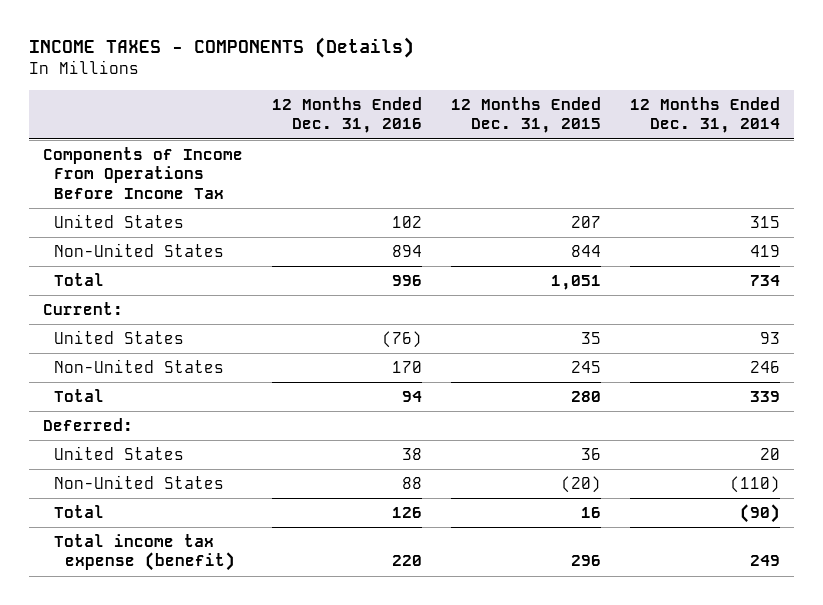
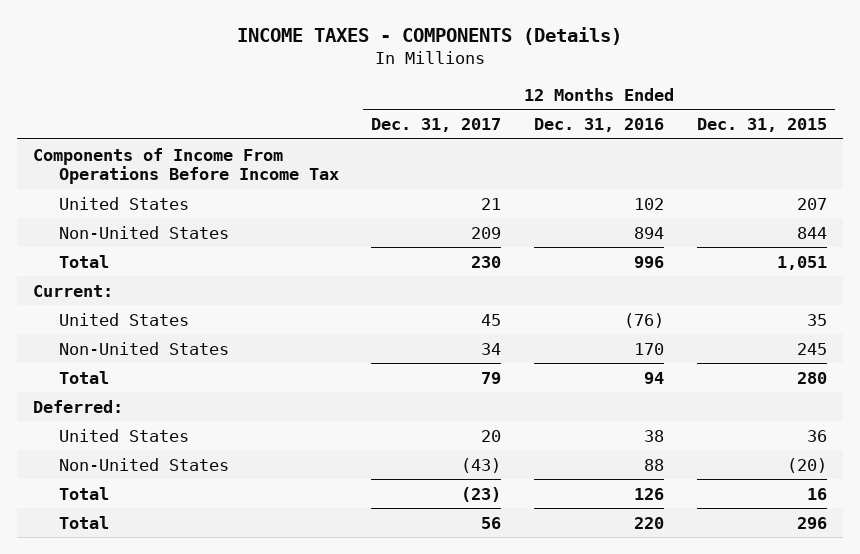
- | 12 Months Ended Dec. 31, 2016 | 12 Months Ended Dec. 31, 2015 | 12 Months Ended Dec. 31, 2014
+ | 12 Months Ended Dec. 31, 2017 | 12 Months Ended Dec. 31, 2016 | 12 Months Ended Dec. 31, 2015
- Total income tax expense (benefit) | 220 | 296 | 249
+ Total | 56 | 220 | 296

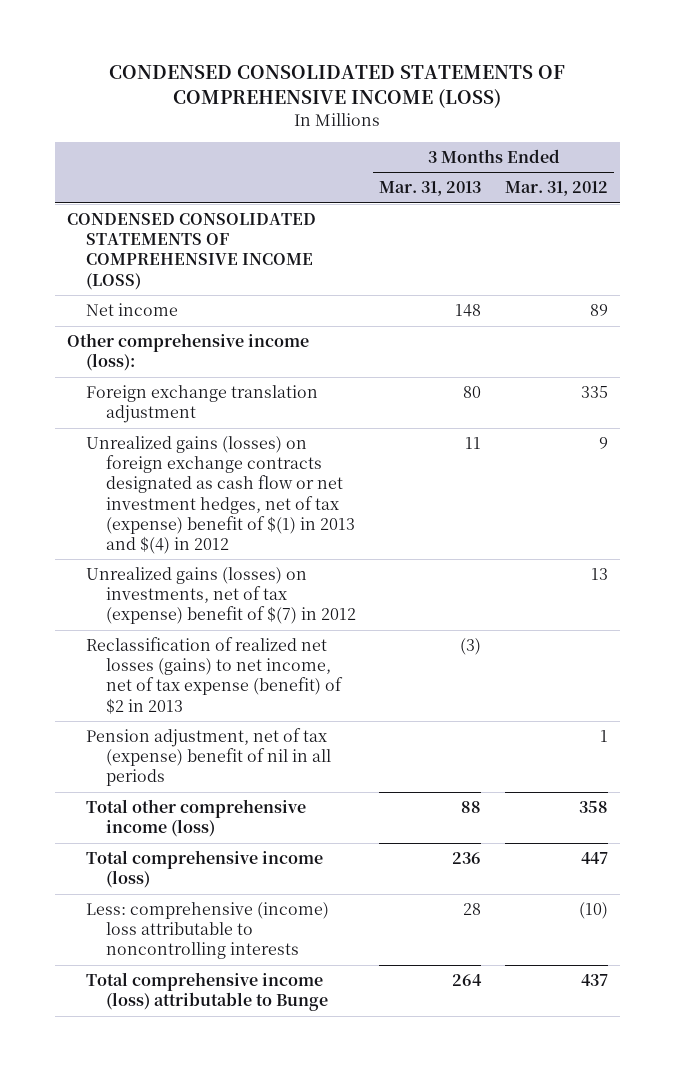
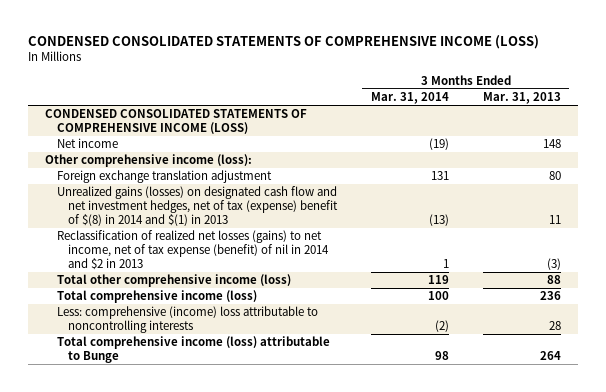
- | 3 Months Ended Mar. 31, 2013 | 3 Months Ended Mar. 31, 2012
+ | 3 Months Ended Mar. 31, 2014 | 3 Months Ended Mar. 31, 2013
- Unrealized gains (losses) on foreign exchange contracts designated as cash flow or net investment hedges, net of tax (expense) benefit of $(1) in 2013 and $(4) in 2012 | 11 | 9
- Unrealized gains (losses) on investments, net of tax (expense) benefit of $(7) in 2012 | | 13
- Reclassification of realized net losses (gains) to net income, net of tax expense (benefit) of $2 in 2013 | (3) |
- Pension adjustment, net of tax (expense) benefit of nil in all periods | | 1
+ Unrealized gains (losses) on designated cash flow and net investment hedges, net of tax (expense) benefit of $(8) in 2014 and $(1) in 2013 | (13) | 11
+ Reclassification of realized net losses (gains) to net income, net of tax expense (benefit) of nil in 2014 and $2 in 2013 | 1 | (3)

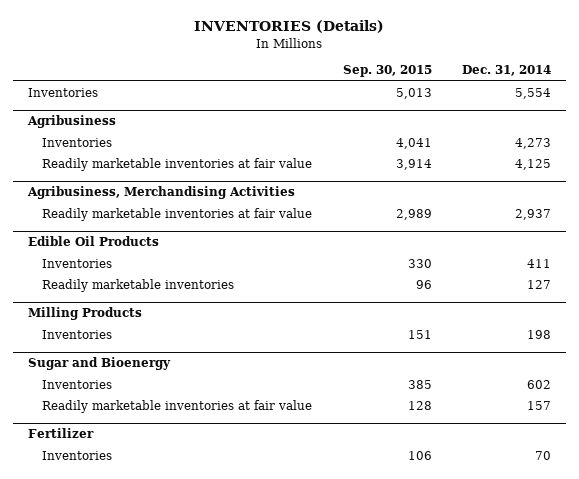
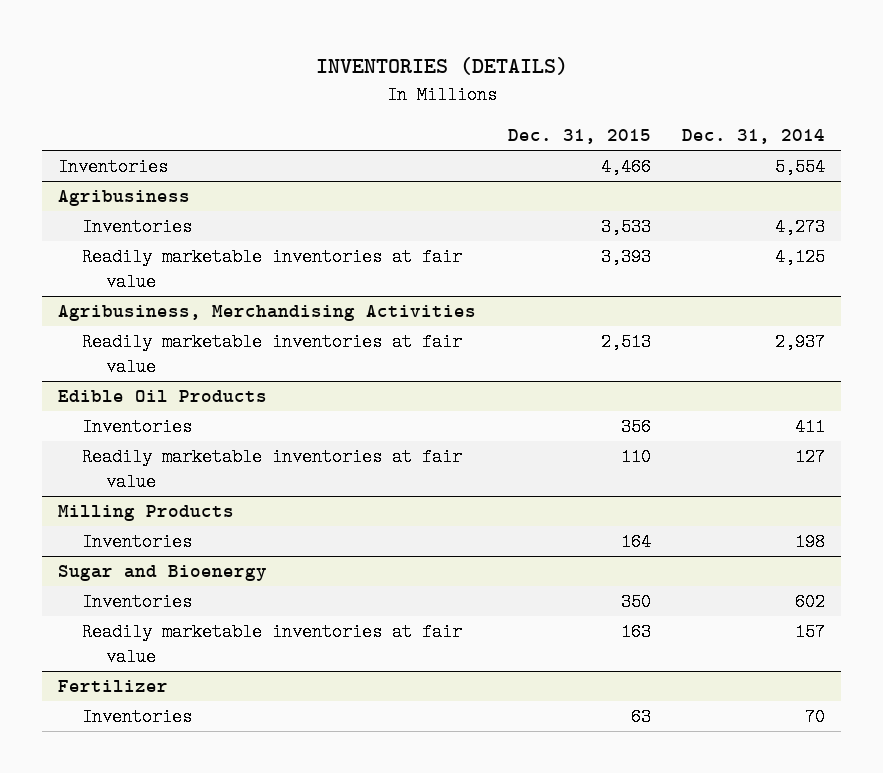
- INVENTORIES (Details)
+ INVENTORIES (DETAILS)
- | Sep. 30, 2015 | Dec. 31, 2014
+ | Dec. 31, 2015 | Dec. 31, 2014
@ Edible Oil Products
- Readily marketable inventories | 96 | 127
+ Readily marketable inventories at fair value | 110 | 127

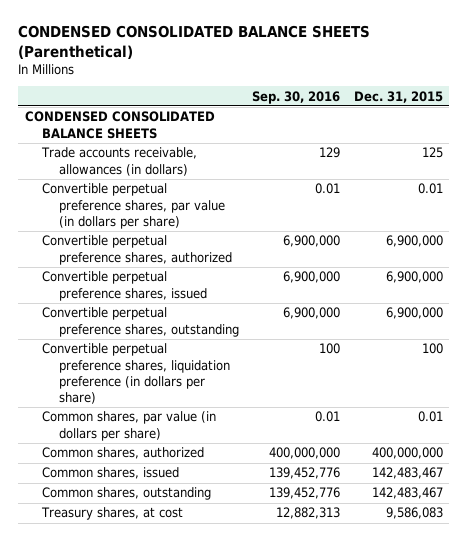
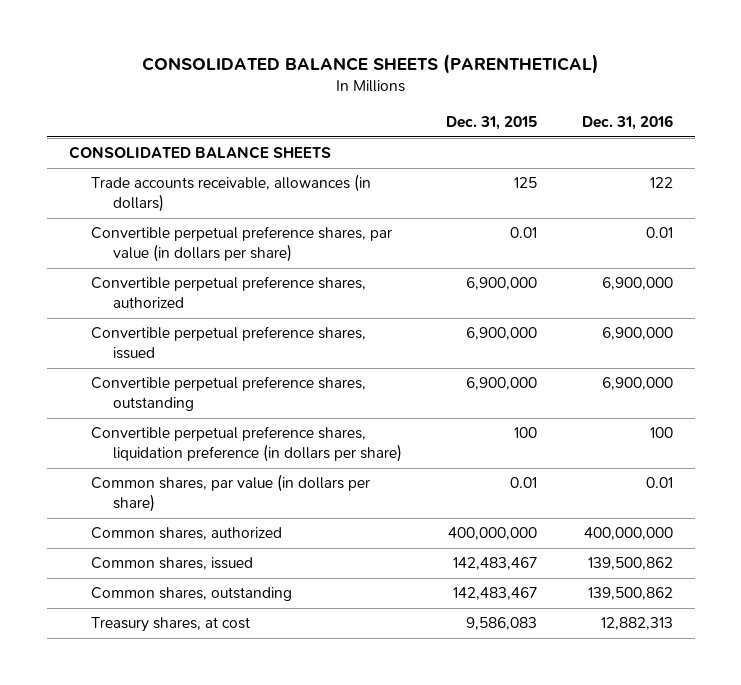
- CONDENSED CONSOLIDATED BALANCE SHEETS (Parenthetical)
+ CONSOLIDATED BALANCE SHEETS (PARENTHETICAL)
- | Sep. 30, 2016 | Dec. 31, 2015
+ | Dec. 31, 2015 | Dec. 31, 2016
- CONDENSED CONSOLIDATED BALANCE SHEETS
+ CONSOLIDATED BALANCE SHEETS

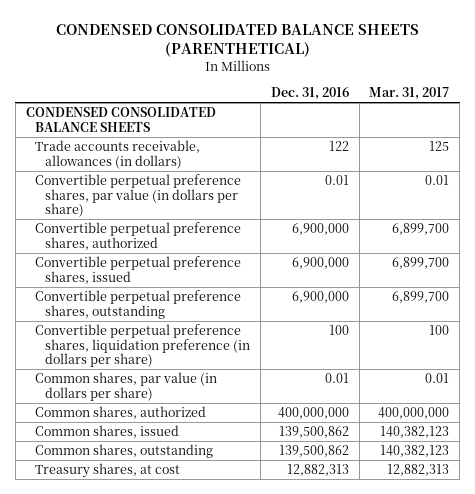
- CONSOLIDATED BALANCE SHEETS (PARENTHETICAL)
+ CONDENSED CONSOLIDATED BALANCE SHEETS (PARENTHETICAL)
- | Dec. 31, 2015 | Dec. 31, 2016
+ | Dec. 31, 2016 | Mar. 31, 2017
- CONSOLIDATED BALANCE SHEETS
+ CONDENSED CONSOLIDATED BALANCE SHEETS

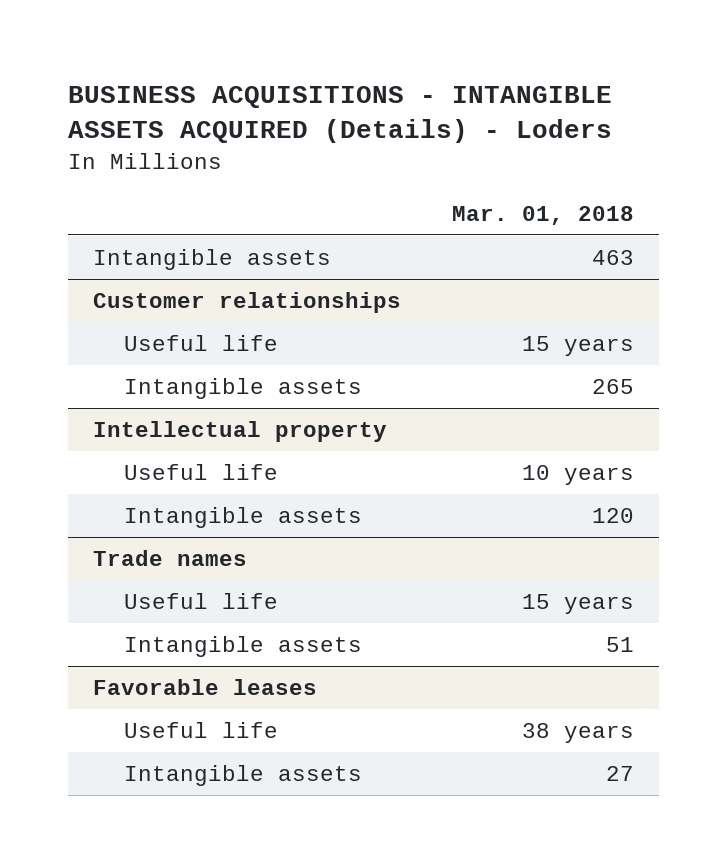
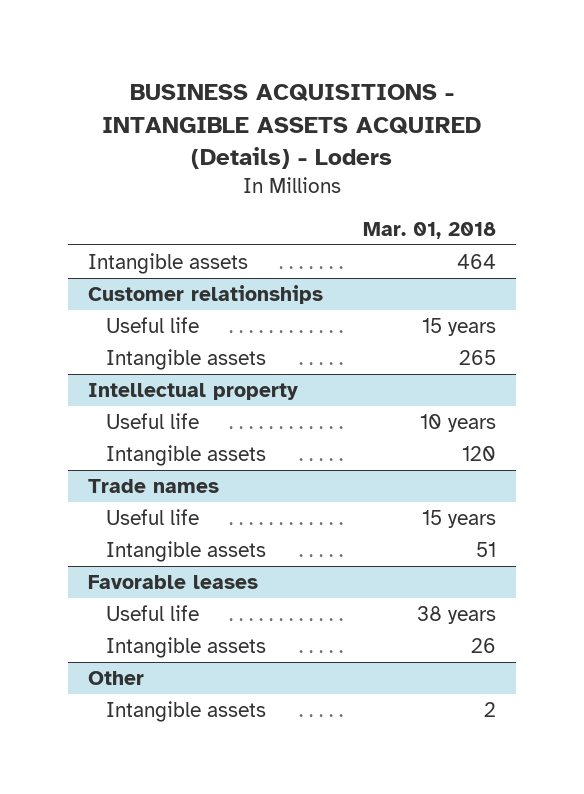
- Intangible assets | 463
+ Intangible assets | 464
@ Favorable leases
- Intangible assets | 27
+ Intangible assets | 26
+ Other
+ Intangible assets | 2

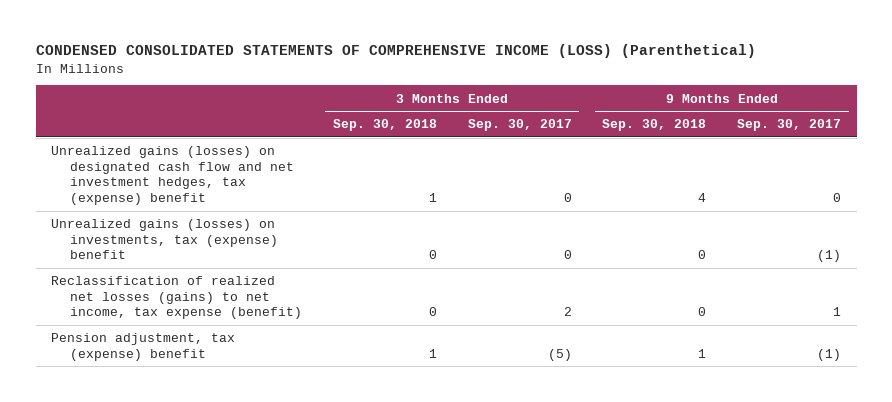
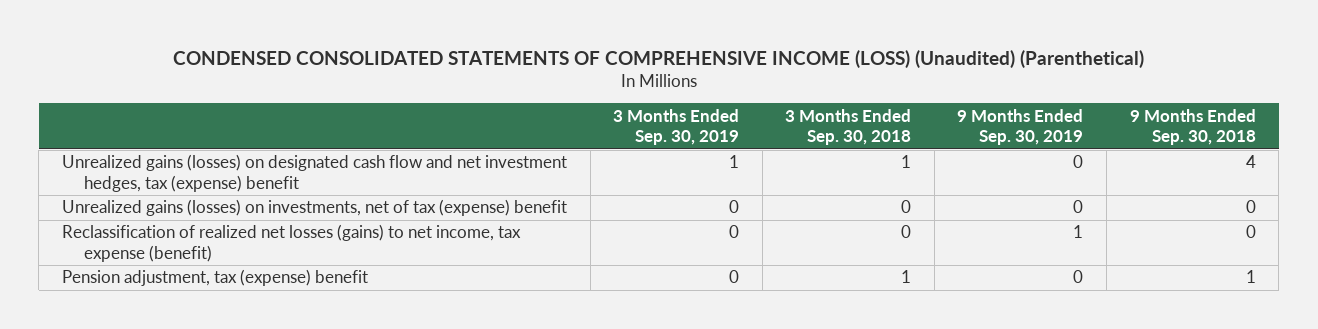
- CONDENSED CONSOLIDATED STATEMENTS OF COMPREHENSIVE INCOME (LOSS) (Parenthetical)
+ CONDENSED CONSOLIDATED STATEMENTS OF COMPREHENSIVE INCOME (LOSS) (Unaudited) (Parenthetical)
- | 3 Months Ended Sep. 30, 2018 | 3 Months Ended Sep. 30, 2017 | 9 Months Ended Sep. 30, 2018 | 9 Months Ended Sep. 30, 2017
+ | 3 Months Ended Sep. 30, 2019 | 3 Months Ended Sep. 30, 2018 | 9 Months Ended Sep. 30, 2019 | 9 Months Ended Sep. 30, 2018
- Unrealized gains (losses) on investments, tax (expense) benefit | 0 | 0 | 0 | (1)
+ Unrealized gains (losses) on investments, net of tax (expense) benefit | 0 | 0 | 0 | 0

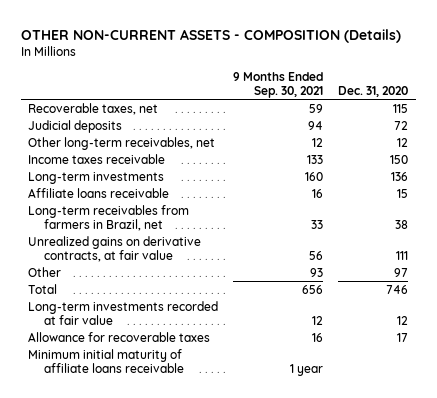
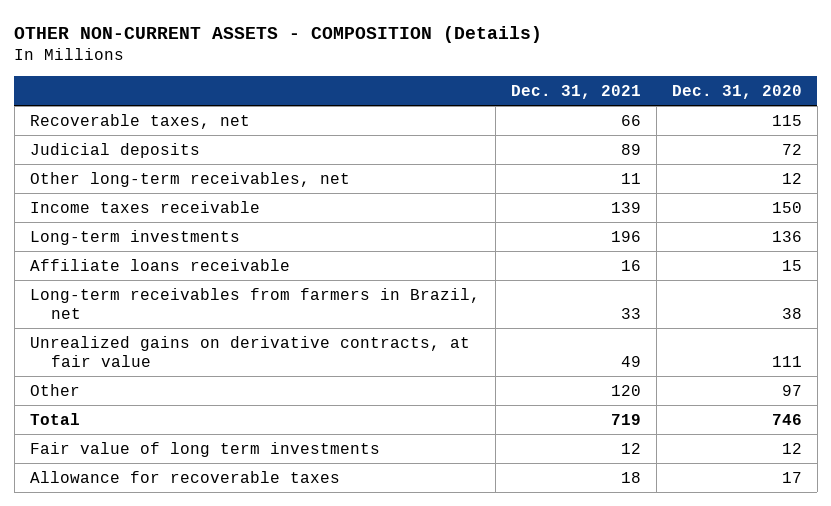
- | 9 Months Ended Sep. 30, 2021 | Dec. 31, 2020
+ | Dec. 31, 2021 | Dec. 31, 2020
- Long-term investments recorded at fair value | 12 | 12
+ Fair value of long term investments | 12 | 12
- Minimum initial maturity of affiliate loans receivable | 1 year |

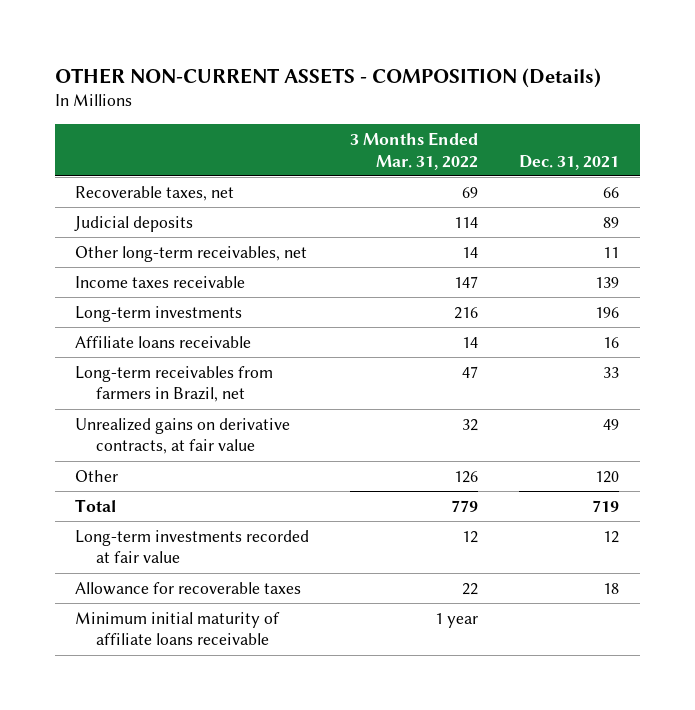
- | Dec. 31, 2021 | Dec. 31, 2020
+ | 3 Months Ended Mar. 31, 2022 | Dec. 31, 2021
- Fair value of long term investments | 12 | 12
+ Long-term investments recorded at fair value | 12 | 12
+ Minimum initial maturity of affiliate loans receivable | 1 year |

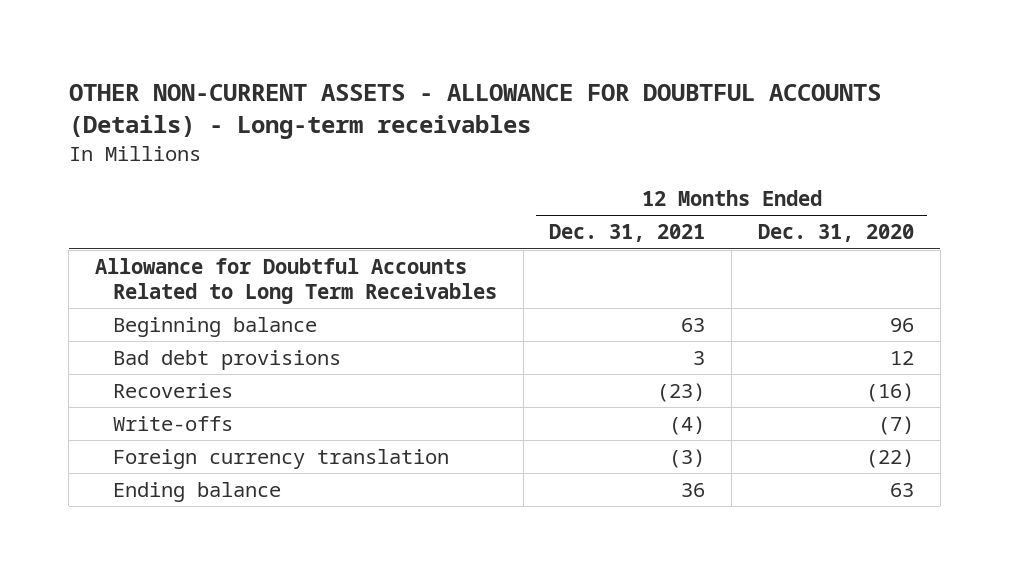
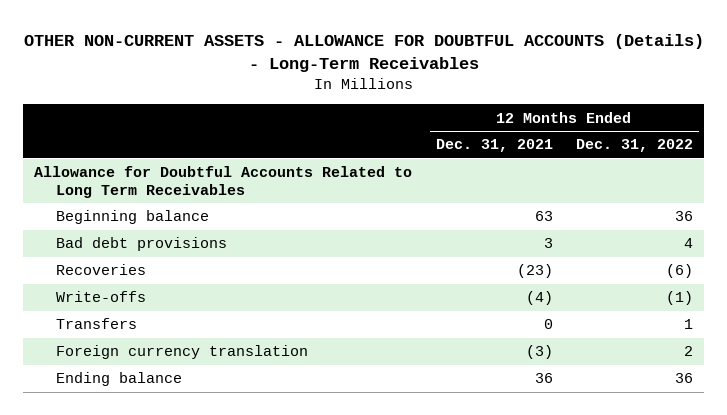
- OTHER NON-CURRENT ASSETS - ALLOWANCE FOR DOUBTFUL ACCOUNTS (Details) - Long-term receivables
+ OTHER NON-CURRENT ASSETS - ALLOWANCE FOR DOUBTFUL ACCOUNTS (Details) - Long-Term Receivables
- | 12 Months Ended Dec. 31, 2021 | 12 Months Ended Dec. 31, 2020
+ | 12 Months Ended Dec. 31, 2021 | 12 Months Ended Dec. 31, 2022
+ Transfers | 0 | 1

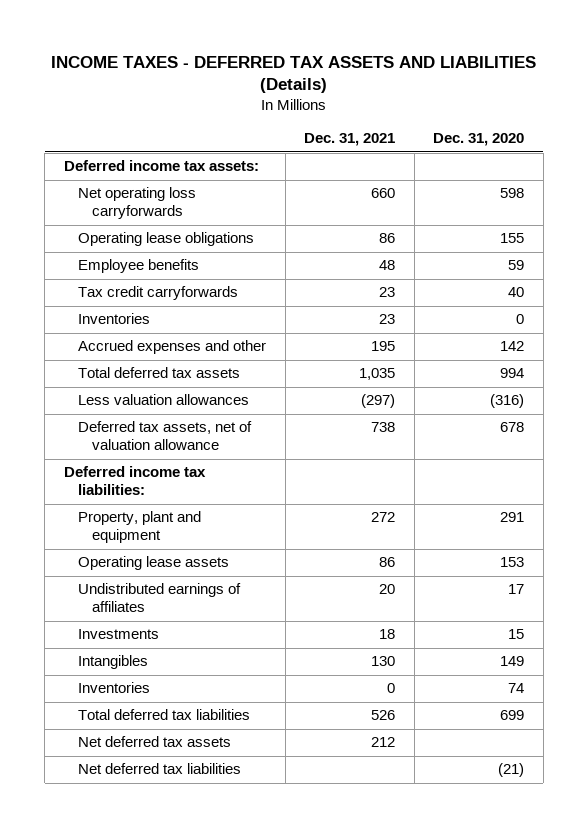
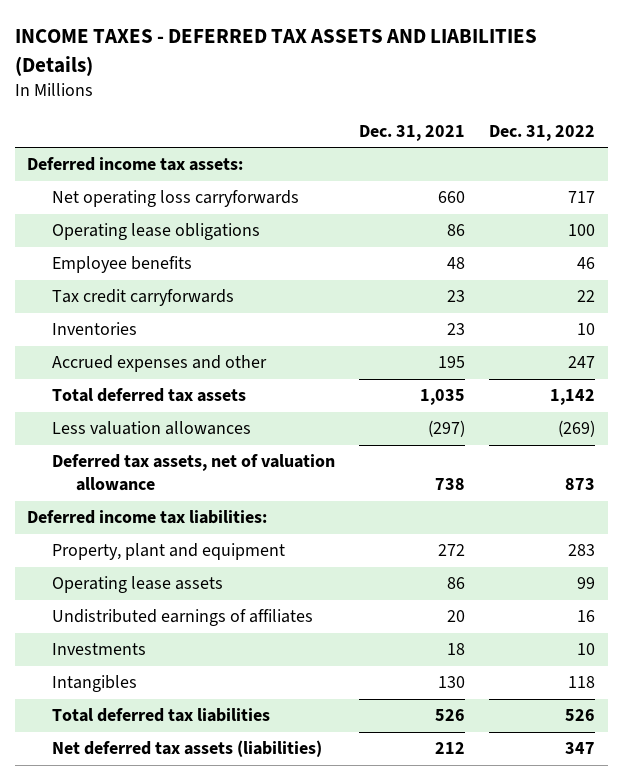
- | Dec. 31, 2021 | Dec. 31, 2020
+ | Dec. 31, 2021 | Dec. 31, 2022
- Inventories | 0 | 74
- Net deferred tax assets | 212 |
- Net deferred tax liabilities | | (21)
+ Net deferred tax assets (liabilities) | 212 | 347

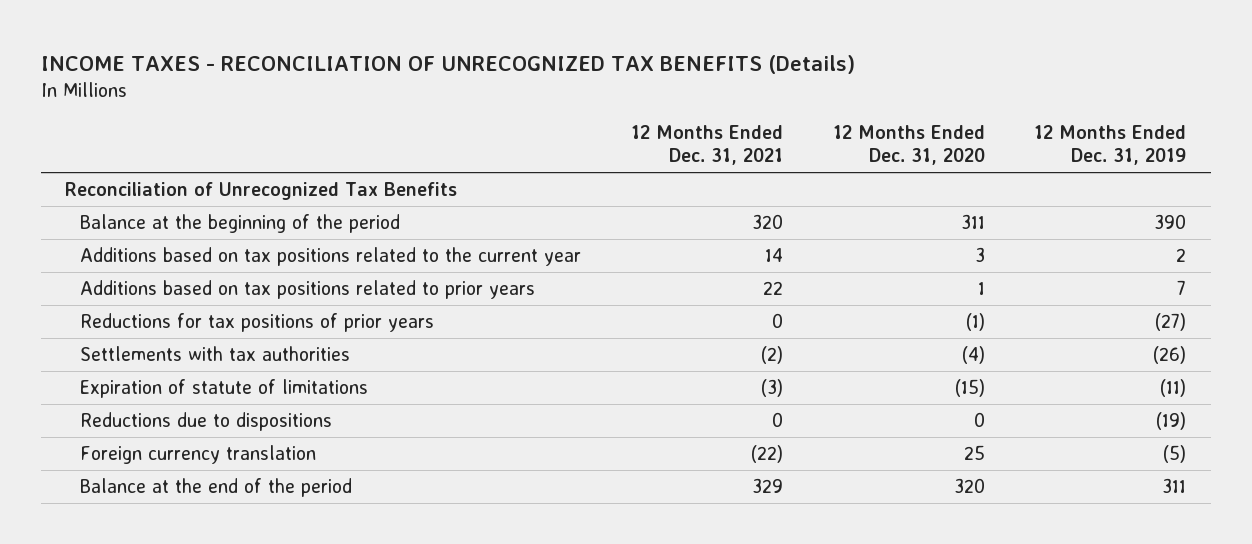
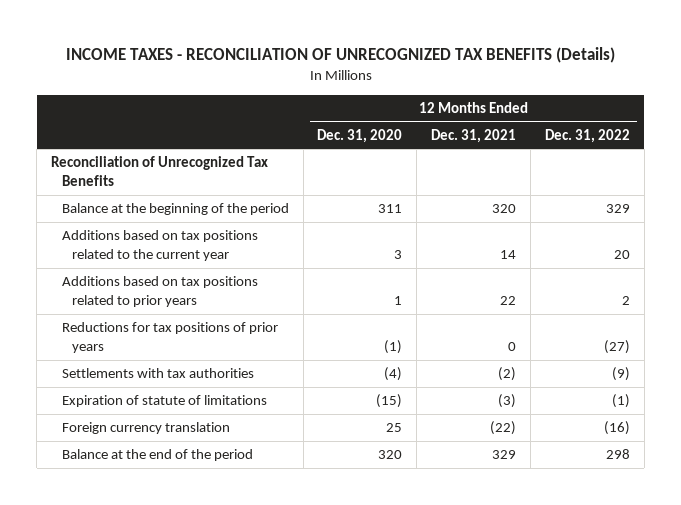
- | 12 Months Ended Dec. 31, 2021 | 12 Months Ended Dec. 31, 2020 | 12 Months Ended Dec. 31, 2019
+ | 12 Months Ended Dec. 31, 2020 | 12 Months Ended Dec. 31, 2021 | 12 Months Ended Dec. 31, 2022
- Reductions due to dispositions | 0 | 0 | (19)

